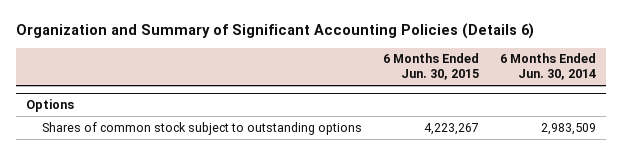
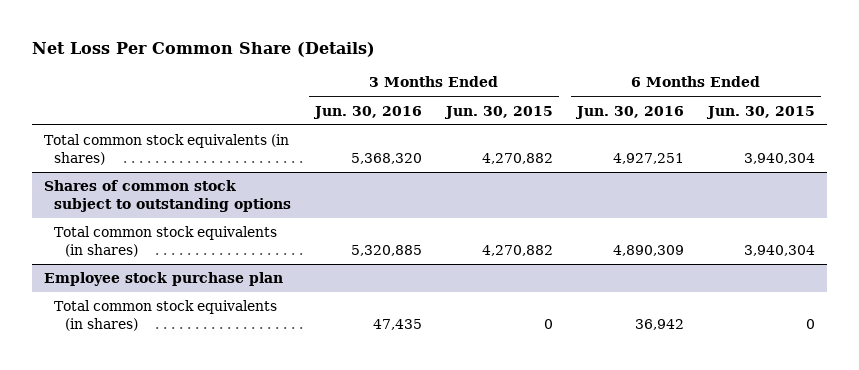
- Organization and Summary of Significant Accounting Policies (Details 6)
+ Net Loss Per Common Share (Details)
- | 6 Months Ended Jun. 30, 2015 | 6 Months Ended Jun. 30, 2014
+ | 3 Months Ended Jun. 30, 2016 | 3 Months Ended Jun. 30, 2015 | 6 Months Ended Jun. 30, 2016 | 6 Months Ended Jun. 30, 2015
- Options
- Shares of common stock subject to outstanding options | 4,223,267 | 2,983,509
+ Total common stock equivalents (in shares) | 5,368,320 | 4,270,882 | 4,927,251 | 3,940,304
+ Shares of common stock subject to outstanding options
+ Total common stock equivalents (in shares) | 5,320,885 | 4,270,882 | 4,890,309 | 3,940,304
+ Employee stock purchase plan
+ Total common stock equivalents (in shares) | 47,435 | 0 | 36,942 | 0

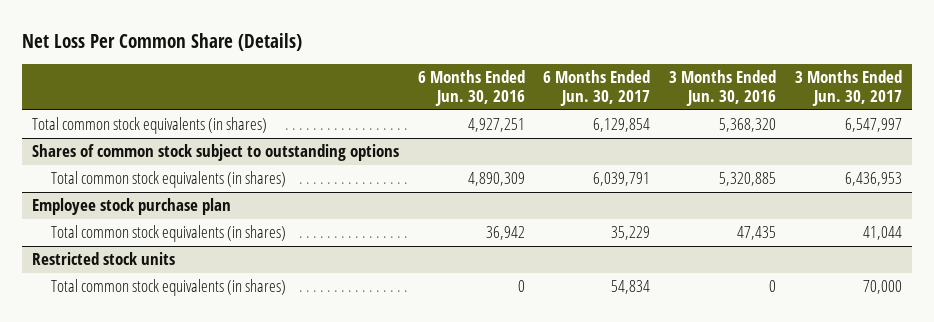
- | 3 Months Ended Jun. 30, 2016 | 3 Months Ended Jun. 30, 2015 | 6 Months Ended Jun. 30, 2016 | 6 Months Ended Jun. 30, 2015
+ | 6 Months Ended Jun. 30, 2016 | 6 Months Ended Jun. 30, 2017 | 3 Months Ended Jun. 30, 2016 | 3 Months Ended Jun. 30, 2017
+ Restricted stock units
+ Total common stock equivalents (in shares) | 0 | 54,834 | 0 | 70,000

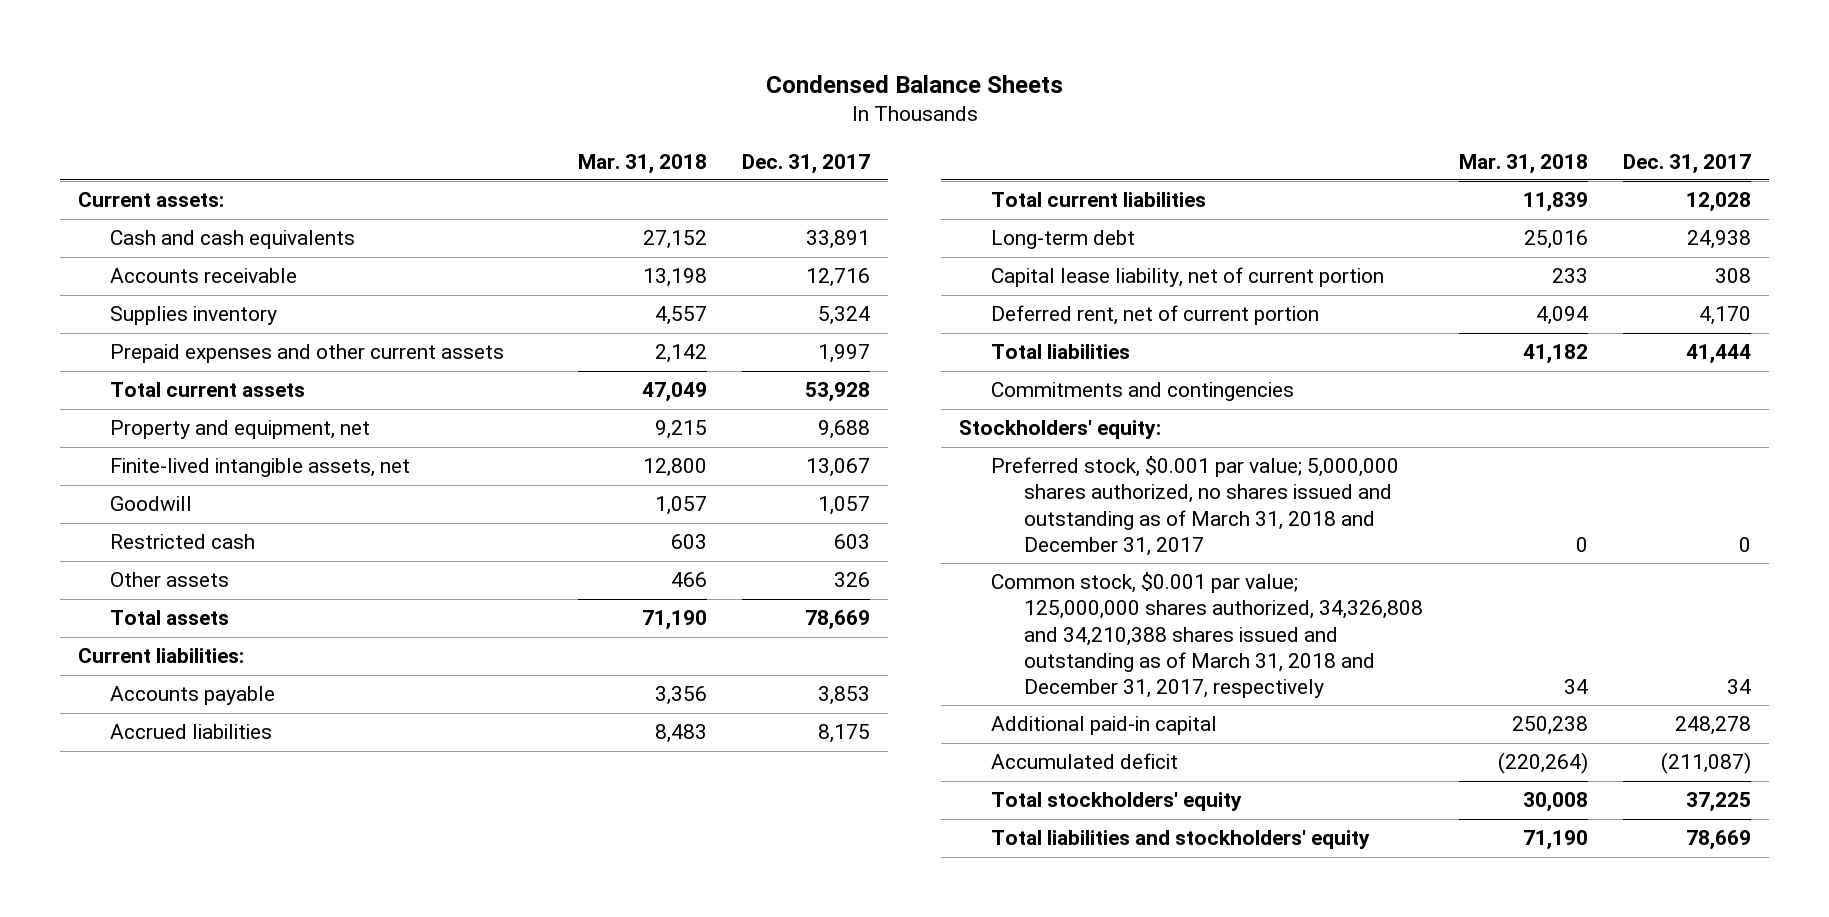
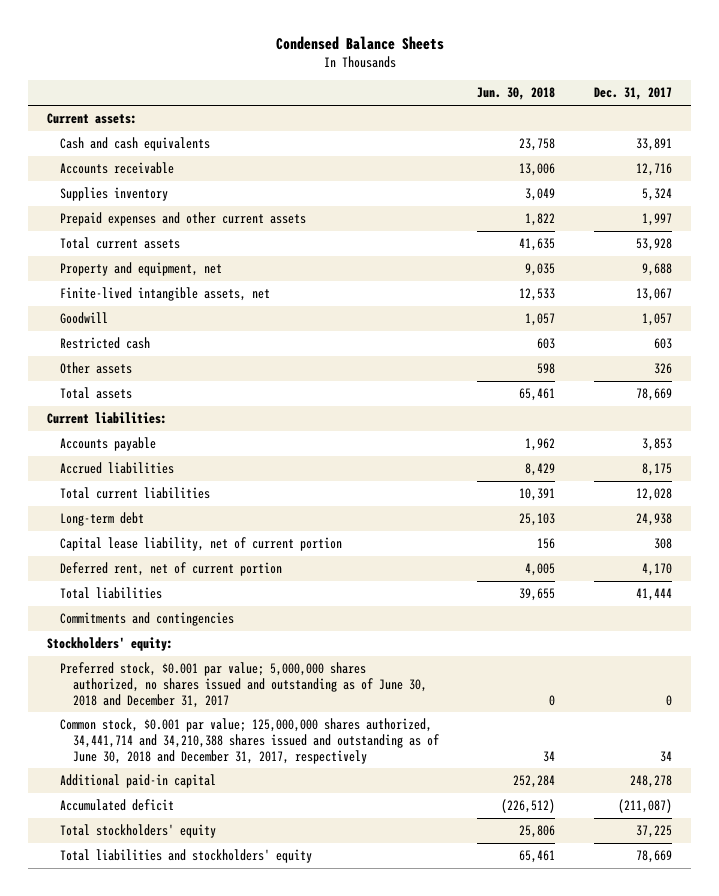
- | Mar. 31, 2018 | Dec. 31, 2017
+ | Jun. 30, 2018 | Dec. 31, 2017
- Preferred stock, $0.001 par value; 5,000,000 shares authorized, no shares issued and outstanding as of March 31, 2018 and December 31, 2017 | 0 | 0
- Common stock, $0.001 par value; 125,000,000 shares authorized, 34,326,808 and 34,210,388 shares issued and outstanding as of March 31, 2018 and December 31, 2017, respectively | 34 | 34
+ Preferred stock, $0.001 par value; 5,000,000 shares authorized, no shares issued and outstanding as of June 30, 2018 and December 31, 2017 | 0 | 0
+ Common stock, $0.001 par value; 125,000,000 shares authorized, 34,441,714 and 34,210,388 shares issued and outstanding as of June 30, 2018 and December 31, 2017, respectively | 34 | 34

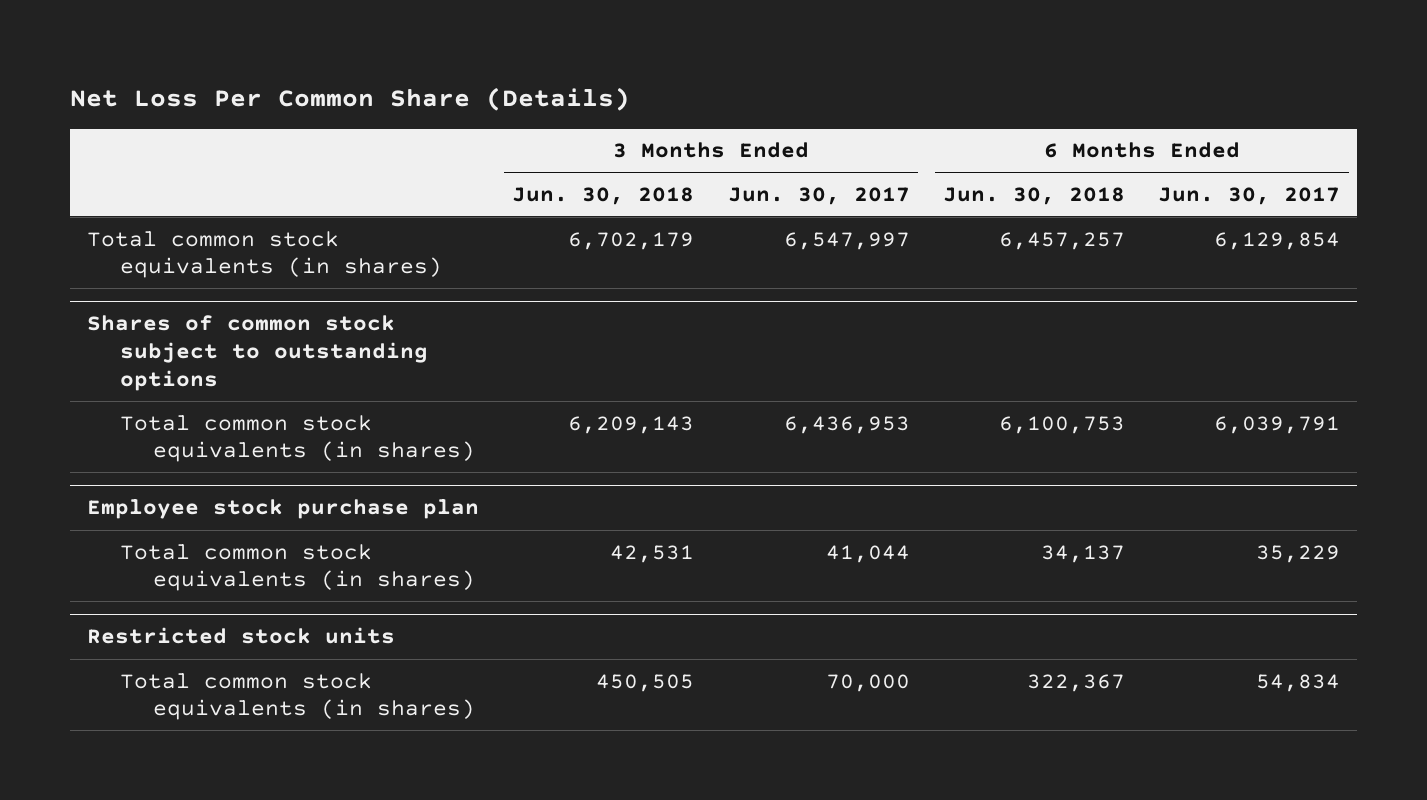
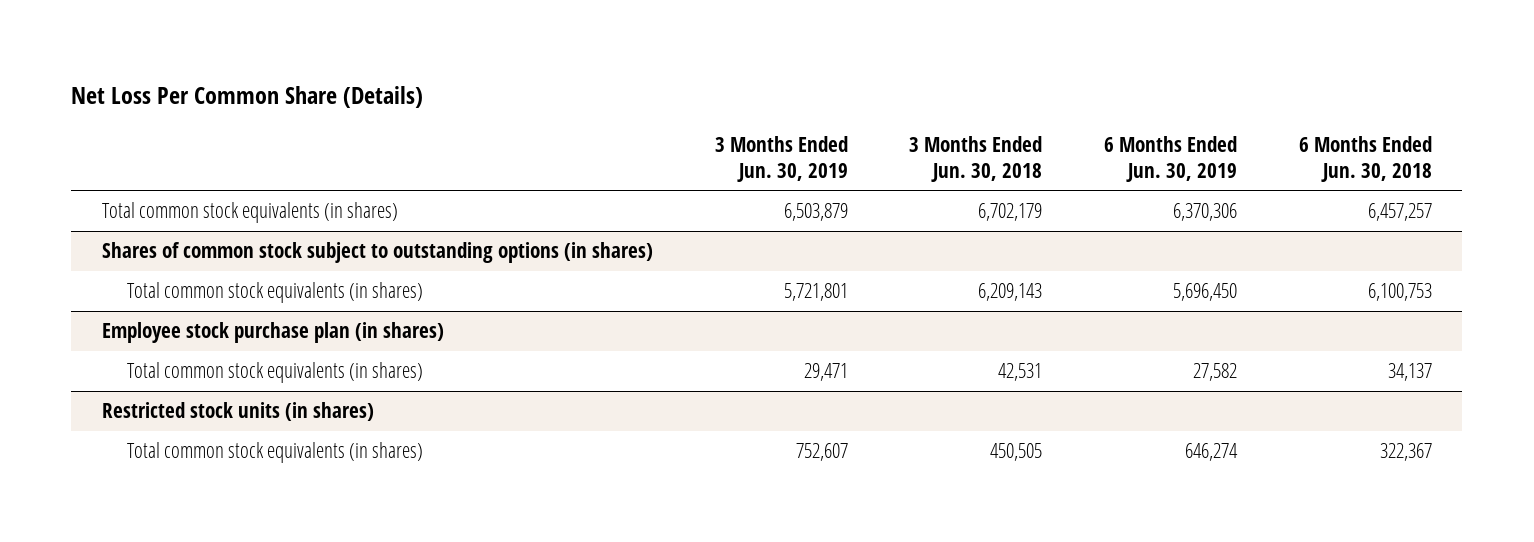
- | 3 Months Ended Jun. 30, 2018 | 3 Months Ended Jun. 30, 2017 | 6 Months Ended Jun. 30, 2018 | 6 Months Ended Jun. 30, 2017
+ | 3 Months Ended Jun. 30, 2019 | 3 Months Ended Jun. 30, 2018 | 6 Months Ended Jun. 30, 2019 | 6 Months Ended Jun. 30, 2018
- Shares of common stock subject to outstanding options
+ Shares of common stock subject to outstanding options (in shares)
- Employee stock purchase plan
+ Employee stock purchase plan (in shares)
- Restricted stock units
+ Restricted stock units (in shares)

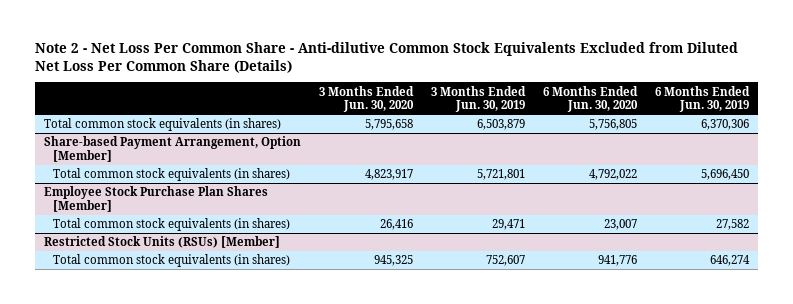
- Net Loss Per Common Share (Details)
+ Note 2 - Net Loss Per Common Share - Anti-dilutive Common Stock Equivalents Excluded from Diluted Net Loss Per Common Share (Details)
- | 3 Months Ended Jun. 30, 2019 | 3 Months Ended Jun. 30, 2018 | 6 Months Ended Jun. 30, 2019 | 6 Months Ended Jun. 30, 2018
+ | 3 Months Ended Jun. 30, 2020 | 3 Months Ended Jun. 30, 2019 | 6 Months Ended Jun. 30, 2020 | 6 Months Ended Jun. 30, 2019
- Shares of common stock subject to outstanding options (in shares)
+ Share-based Payment Arrangement, Option [Member]
- Employee stock purchase plan (in shares)
+ Employee Stock Purchase Plan Shares [Member]
- Restricted stock units (in shares)
+ Restricted Stock Units (RSUs) [Member]

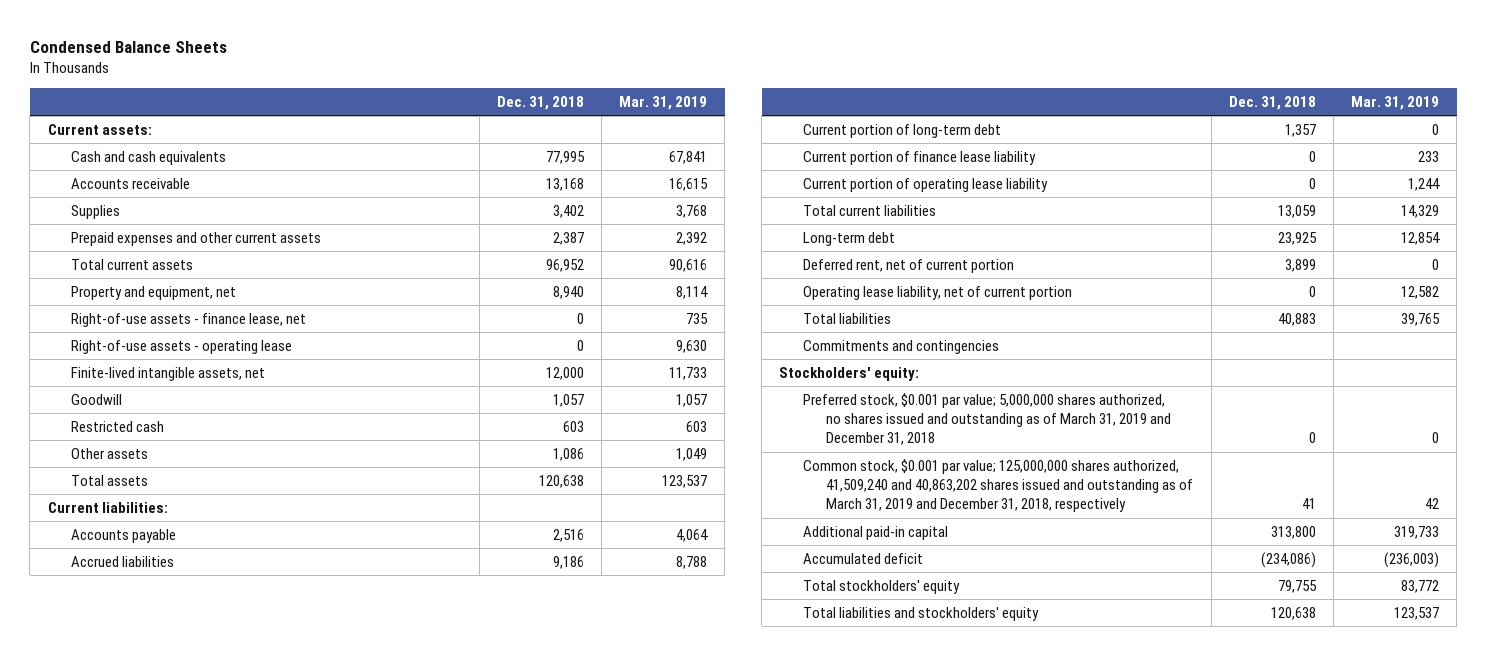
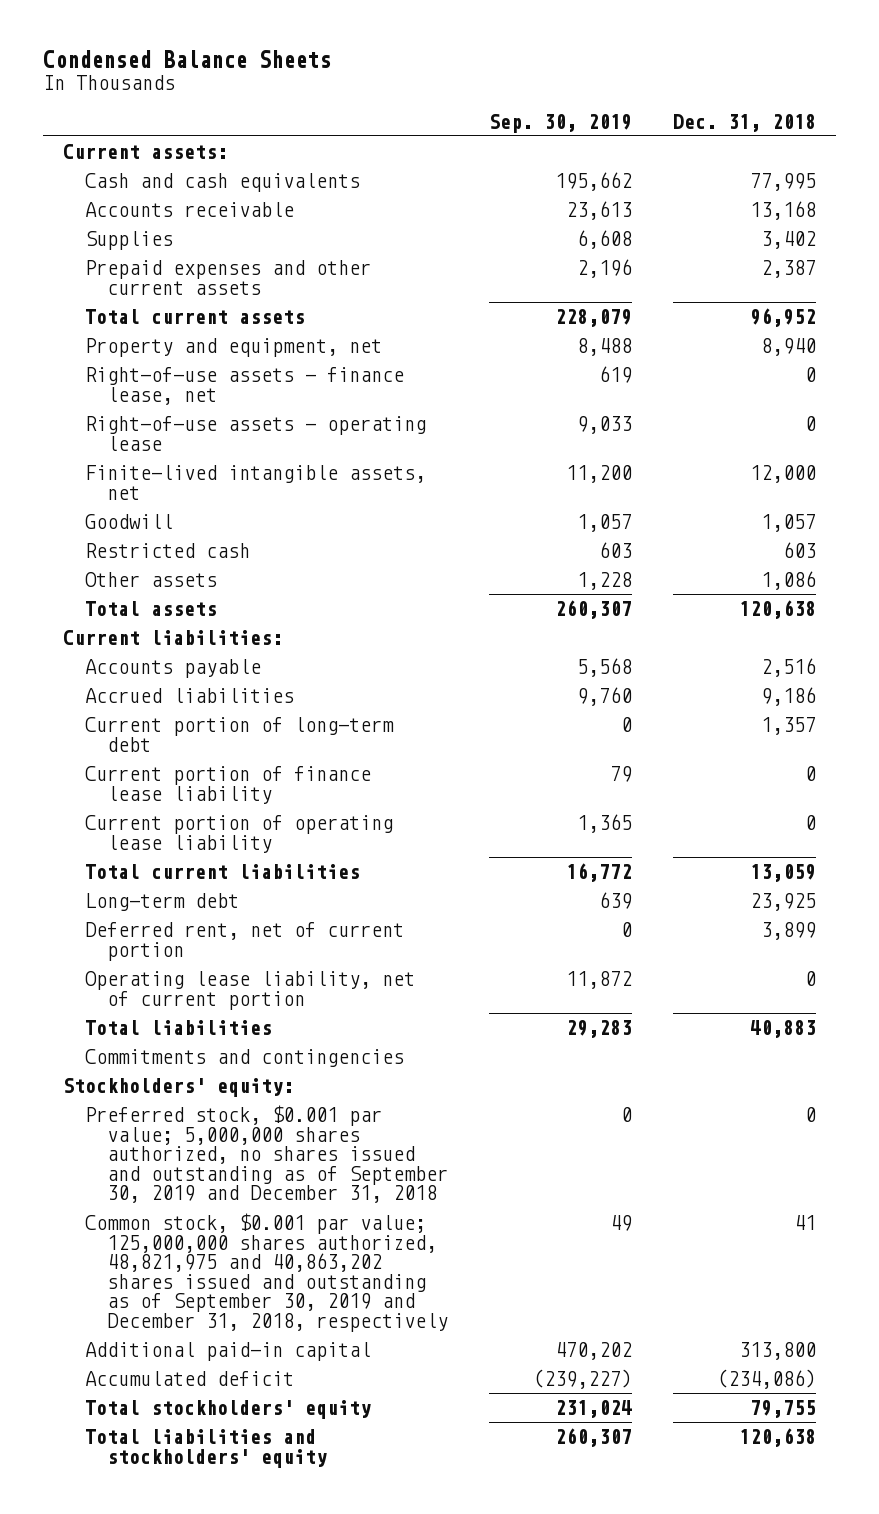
- | Dec. 31, 2018 | Mar. 31, 2019
+ | Sep. 30, 2019 | Dec. 31, 2018
- Preferred stock, $0.001 par value; 5,000,000 shares authorized, no shares issued and outstanding as of March 31, 2019 and December 31, 2018 | 0 | 0
- Common stock, $0.001 par value; 125,000,000 shares authorized, 41,509,240 and 40,863,202 shares issued and outstanding as of March 31, 2019 and December 31, 2018, respectively | 41 | 42
+ Preferred stock, $0.001 par value; 5,000,000 shares authorized, no shares issued and outstanding as of September 30, 2019 and December 31, 2018 | 0 | 0
+ Common stock, $0.001 par value; 125,000,000 shares authorized, 48,821,975 and 40,863,202 shares issued and outstanding as of September 30, 2019 and December 31, 2018, respectively | 49 | 41

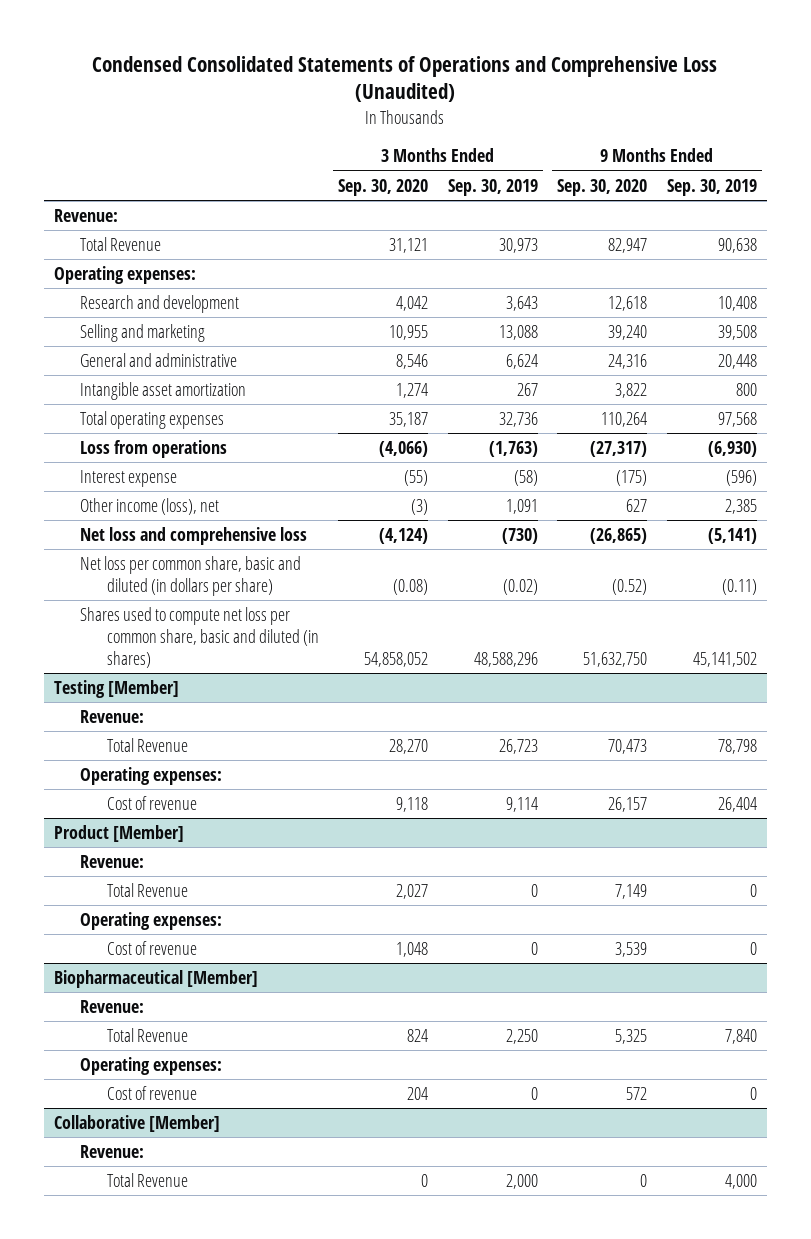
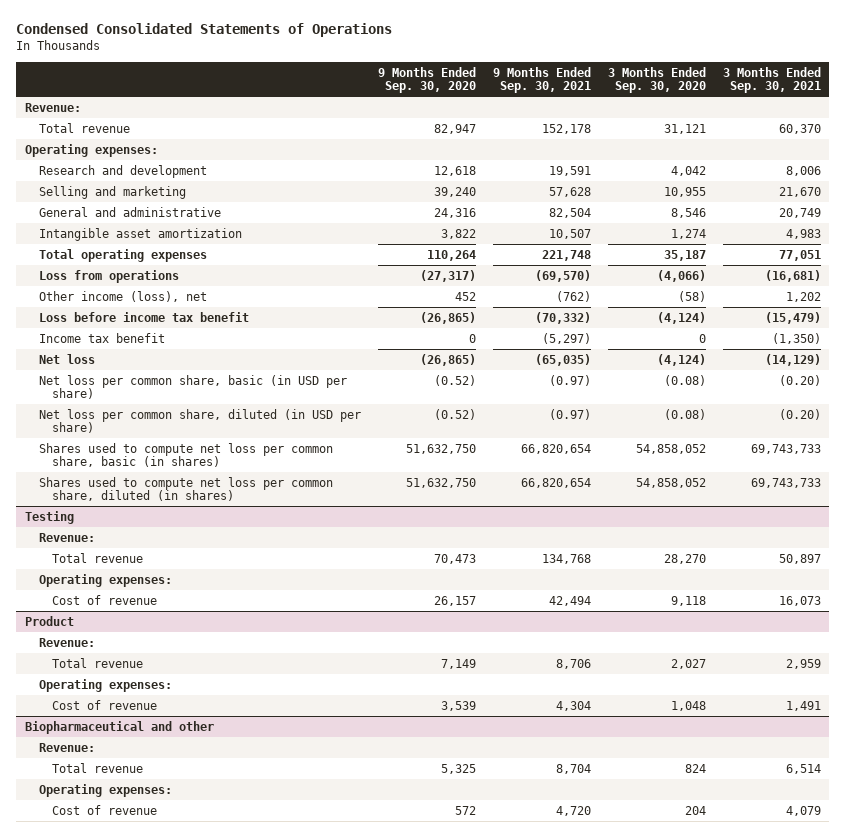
- Condensed Consolidated Statements of Operations and Comprehensive Loss (Unaudited)
+ Condensed Consolidated Statements of Operations
- | 3 Months Ended Sep. 30, 2020 | 3 Months Ended Sep. 30, 2019 | 9 Months Ended Sep. 30, 2020 | 9 Months Ended Sep. 30, 2019
+ | 9 Months Ended Sep. 30, 2020 | 9 Months Ended Sep. 30, 2021 | 3 Months Ended Sep. 30, 2020 | 3 Months Ended Sep. 30, 2021
- Total Revenue | 31,121 | 30,973 | 82,947 | 90,638
+ Total revenue | 82,947 | 152,178 | 31,121 | 60,370
- Interest expense | (55) | (58) | (175) | (596)
- Other income (loss), net | (3) | 1,091 | 627 | 2,385
- Net loss and comprehensive loss | (4,124) | (730) | (26,865) | (5,141)
- Net loss per common share, basic and diluted (in dollars per share) | (0.08) | (0.02) | (0.52) | (0.11)
- Shares used to compute net loss per common share, basic and diluted (in shares) | 54,858,052 | 48,588,296 | 51,632,750 | 45,141,502
- Testing [Member]
+ Other income (loss), net | 452 | (762) | (58) | 1,202
+ Loss before income tax benefit | (26,865) | (70,332) | (4,124) | (15,479)
+ Income tax benefit | 0 | (5,297) | 0 | (1,350)
+ Net loss | (26,865) | (65,035) | (4,124) | (14,129)
+ Net loss per common share, basic (in USD per share) | (0.52) | (0.97) | (0.08) | (0.20)
+ Net loss per common share, diluted (in USD per share) | (0.52) | (0.97) | (0.08) | (0.20)
+ Shares used to compute net loss per common share, basic (in shares) | 51,632,750 | 66,820,654 | 54,858,052 | 69,743,733
+ Shares used to compute net loss per common share, diluted (in shares) | 51,632,750 | 66,820,654 | 54,858,052 | 69,743,733
+ Testing
- Total Revenue | 28,270 | 26,723 | 70,473 | 78,798
+ Total revenue | 70,473 | 134,768 | 28,270 | 50,897
- Product [Member]
+ Product
- Total Revenue | 2,027 | 0 | 7,149 | 0
+ Total revenue | 7,149 | 8,706 | 2,027 | 2,959
- Biopharmaceutical [Member]
+ Biopharmaceutical and other
- Total Revenue | 824 | 2,250 | 5,325 | 7,840
+ Total revenue | 5,325 | 8,704 | 824 | 6,514
- Collaborative [Member]
- Revenue:
- Total Revenue | 0 | 2,000 | 0 | 4,000

